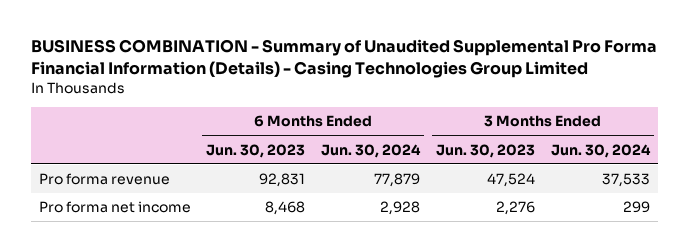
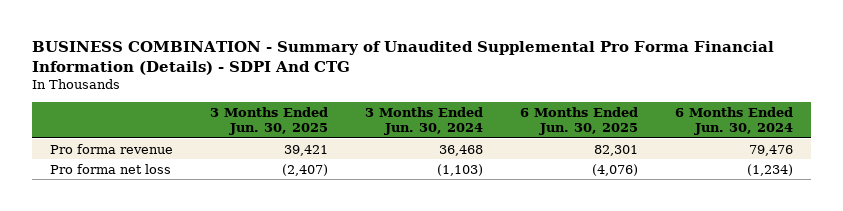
- BUSINESS COMBINATION - Summary of Unaudited Supplemental Pro Forma Financial Information (Details) - Casing Technologies Group Limited
+ BUSINESS COMBINATION - Summary of Unaudited Supplemental Pro Forma Financial Information (Details) - SDPI And CTG
- | 6 Months Ended Jun. 30, 2023 | 6 Months Ended Jun. 30, 2024 | 3 Months Ended Jun. 30, 2023 | 3 Months Ended Jun. 30, 2024
+ | 3 Months Ended Jun. 30, 2025 | 3 Months Ended Jun. 30, 2024 | 6 Months Ended Jun. 30, 2025 | 6 Months Ended Jun. 30, 2024
- Pro forma revenue | 92,831 | 77,879 | 47,524 | 37,533
- Pro forma net income | 8,468 | 2,928 | 2,276 | 299
+ Pro forma revenue | 39,421 | 36,468 | 82,301 | 79,476
+ Pro forma net loss | (2,407) | (1,103) | (4,076) | (1,234)

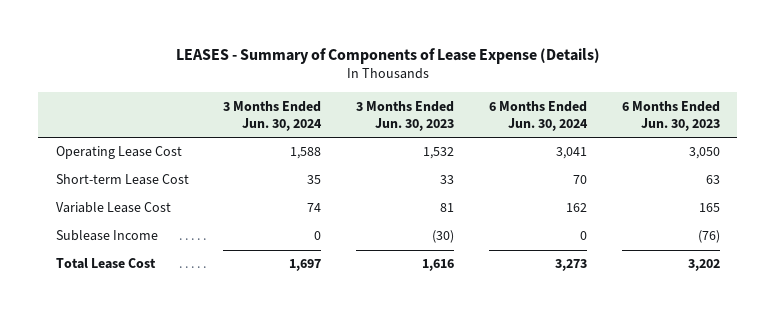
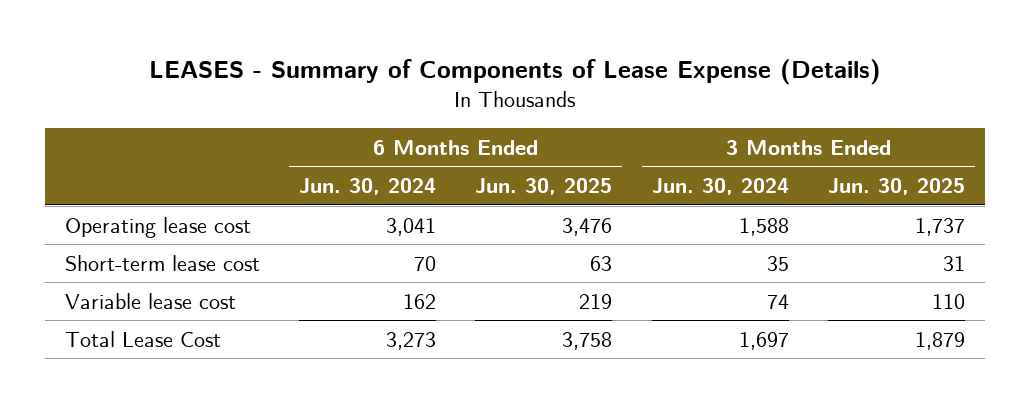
- | 3 Months Ended Jun. 30, 2024 | 3 Months Ended Jun. 30, 2023 | 6 Months Ended Jun. 30, 2024 | 6 Months Ended Jun. 30, 2023
+ | 6 Months Ended Jun. 30, 2024 | 6 Months Ended Jun. 30, 2025 | 3 Months Ended Jun. 30, 2024 | 3 Months Ended Jun. 30, 2025
- Operating Lease Cost | 1,588 | 1,532 | 3,041 | 3,050
- Short-term Lease Cost | 35 | 33 | 70 | 63
- Variable Lease Cost | 74 | 81 | 162 | 165
- Sublease Income | 0 | (30) | 0 | (76)
+ Operating lease cost | 3,041 | 3,476 | 1,588 | 1,737
+ Short-term lease cost | 70 | 63 | 35 | 31
+ Variable lease cost | 162 | 219 | 74 | 110

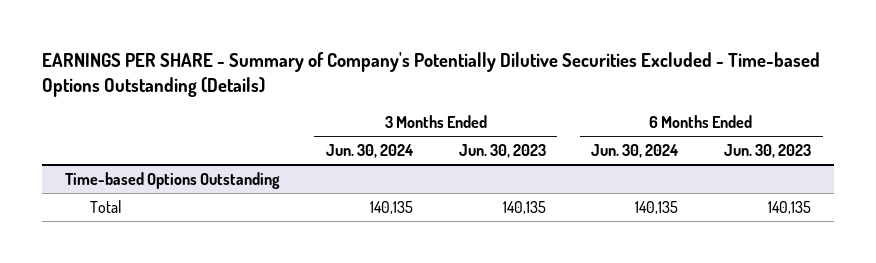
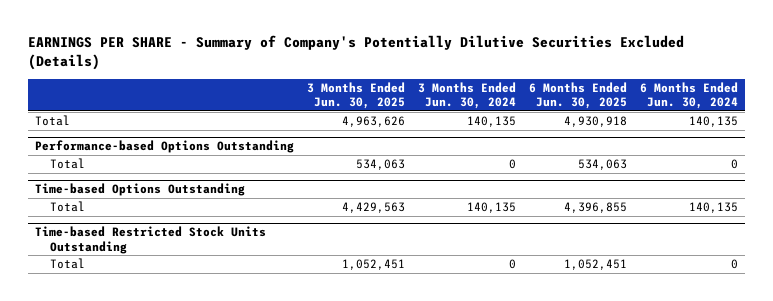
- EARNINGS PER SHARE - Summary of Company's Potentially Dilutive Securities Excluded - Time-based Options Outstanding (Details)
+ EARNINGS PER SHARE - Summary of Company's Potentially Dilutive Securities Excluded (Details)
- | 3 Months Ended Jun. 30, 2024 | 3 Months Ended Jun. 30, 2023 | 6 Months Ended Jun. 30, 2024 | 6 Months Ended Jun. 30, 2023
+ | 3 Months Ended Jun. 30, 2025 | 3 Months Ended Jun. 30, 2024 | 6 Months Ended Jun. 30, 2025 | 6 Months Ended Jun. 30, 2024
+ Total | 4,963,626 | 140,135 | 4,930,918 | 140,135
+ Performance-based Options Outstanding
+ Total | 534,063 | 0 | 534,063 | 0
+ Time-based Restricted Stock Units Outstanding
+ Total | 1,052,451 | 0 | 1,052,451 | 0

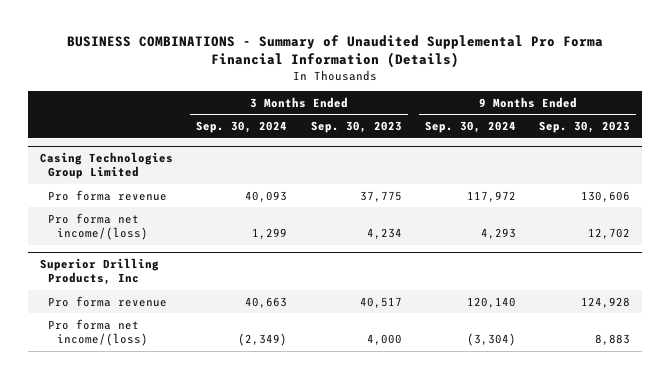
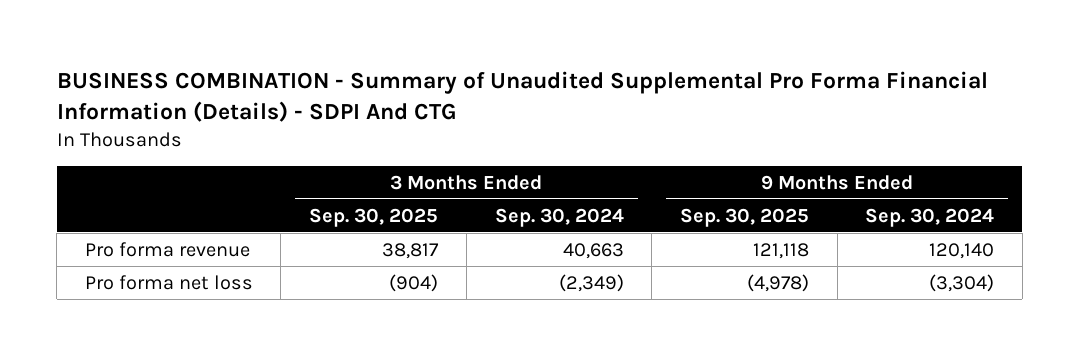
- BUSINESS COMBINATIONS - Summary of Unaudited Supplemental Pro Forma Financial Information (Details)
+ BUSINESS COMBINATION - Summary of Unaudited Supplemental Pro Forma Financial Information (Details) - SDPI And CTG
- | 3 Months Ended Sep. 30, 2024 | 3 Months Ended Sep. 30, 2023 | 9 Months Ended Sep. 30, 2024 | 9 Months Ended Sep. 30, 2023
+ | 3 Months Ended Sep. 30, 2025 | 3 Months Ended Sep. 30, 2024 | 9 Months Ended Sep. 30, 2025 | 9 Months Ended Sep. 30, 2024
- Casing Technologies Group Limited
- Pro forma revenue | 40,093 | 37,775 | 117,972 | 130,606
- Pro forma net income/(loss) | 1,299 | 4,234 | 4,293 | 12,702
- Superior Drilling Products, Inc
- Pro forma net income/(loss) | (2,349) | 4,000 | (3,304) | 8,883
+ Pro forma net loss | (904) | (2,349) | (4,978) | (3,304)

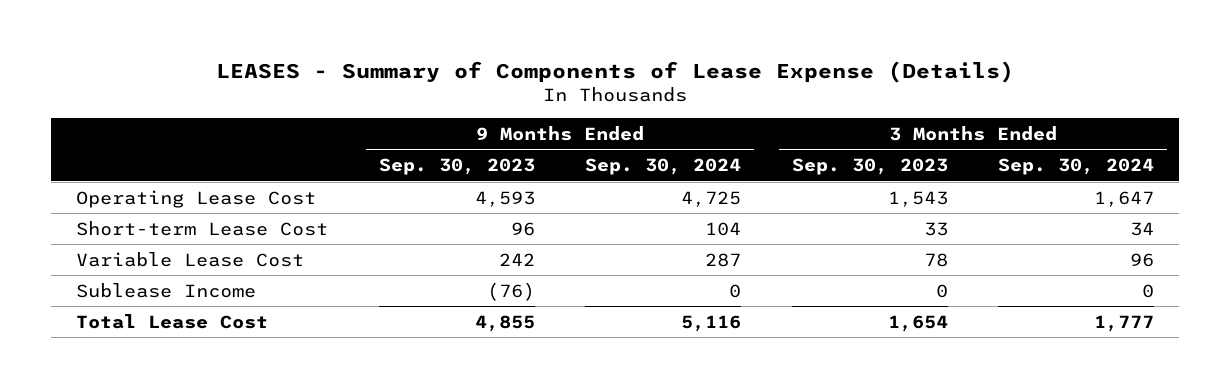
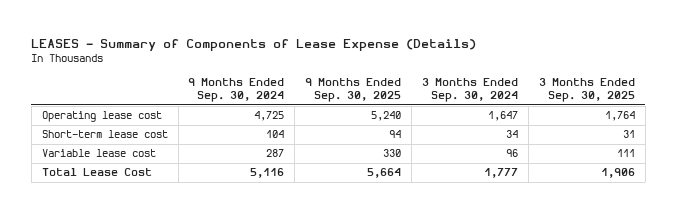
- | 9 Months Ended Sep. 30, 2023 | 9 Months Ended Sep. 30, 2024 | 3 Months Ended Sep. 30, 2023 | 3 Months Ended Sep. 30, 2024
+ | 9 Months Ended Sep. 30, 2024 | 9 Months Ended Sep. 30, 2025 | 3 Months Ended Sep. 30, 2024 | 3 Months Ended Sep. 30, 2025
- Operating Lease Cost | 4,593 | 4,725 | 1,543 | 1,647
- Short-term Lease Cost | 96 | 104 | 33 | 34
- Variable Lease Cost | 242 | 287 | 78 | 96
- Sublease Income | (76) | 0 | 0 | 0
+ Operating lease cost | 4,725 | 5,240 | 1,647 | 1,764
+ Short-term lease cost | 104 | 94 | 34 | 31
+ Variable lease cost | 287 | 330 | 96 | 111

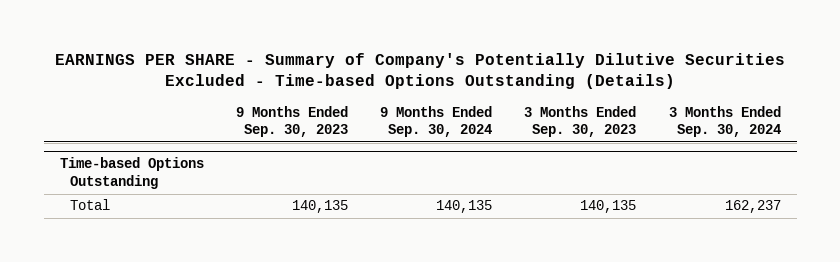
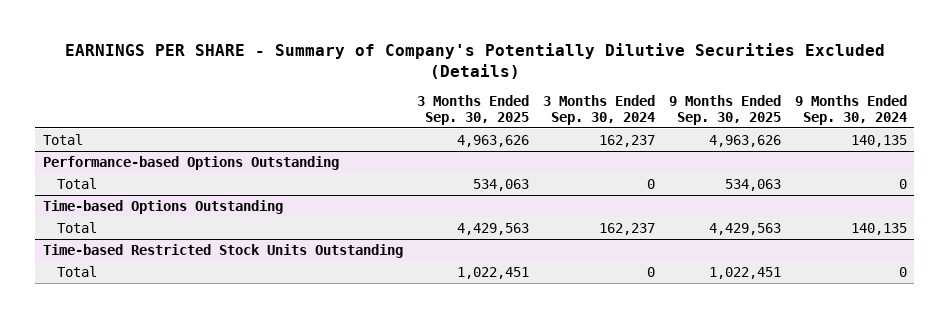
- EARNINGS PER SHARE - Summary of Company's Potentially Dilutive Securities Excluded - Time-based Options Outstanding (Details)
+ EARNINGS PER SHARE - Summary of Company's Potentially Dilutive Securities Excluded (Details)
- | 9 Months Ended Sep. 30, 2023 | 9 Months Ended Sep. 30, 2024 | 3 Months Ended Sep. 30, 2023 | 3 Months Ended Sep. 30, 2024
+ | 3 Months Ended Sep. 30, 2025 | 3 Months Ended Sep. 30, 2024 | 9 Months Ended Sep. 30, 2025 | 9 Months Ended Sep. 30, 2024
+ Total | 4,963,626 | 162,237 | 4,963,626 | 140,135
+ Performance-based Options Outstanding
+ Total | 534,063 | 0 | 534,063 | 0
+ Time-based Restricted Stock Units Outstanding
+ Total | 1,022,451 | 0 | 1,022,451 | 0

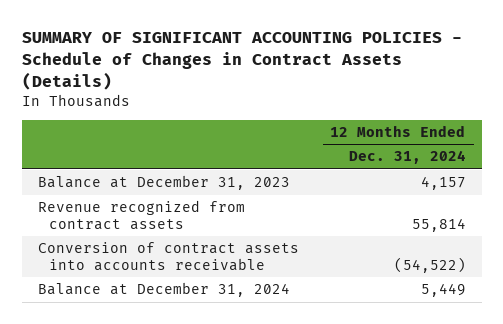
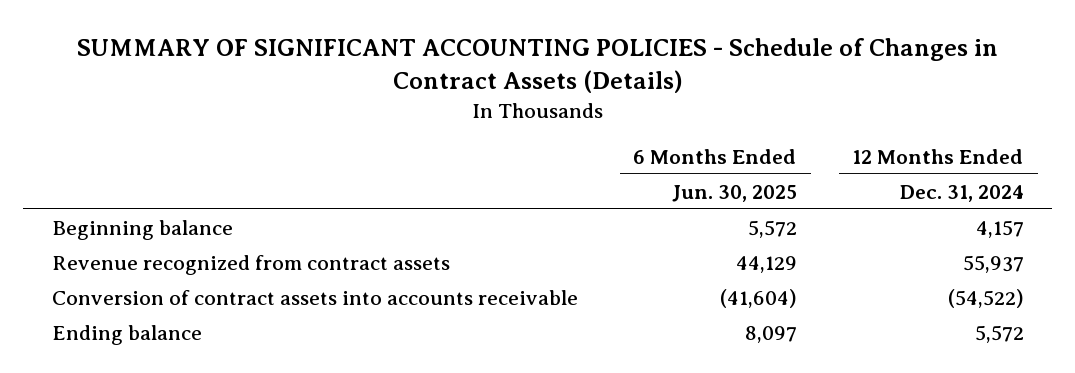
- | 12 Months Ended Dec. 31, 2024
+ | 6 Months Ended Jun. 30, 2025 | 12 Months Ended Dec. 31, 2024
- Balance at December 31, 2023 | 4,157
- Revenue recognized from contract assets | 55,814
+ Beginning balance | 5,572 | 4,157
+ Revenue recognized from contract assets | 44,129 | 55,937
- Balance at December 31, 2024 | 5,449
+ Ending balance | 8,097 | 5,572

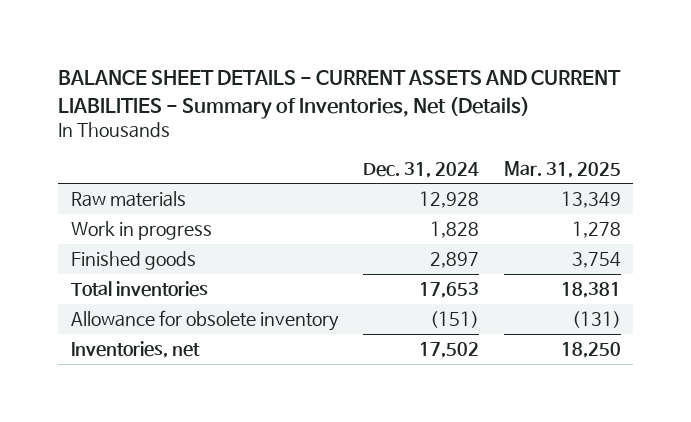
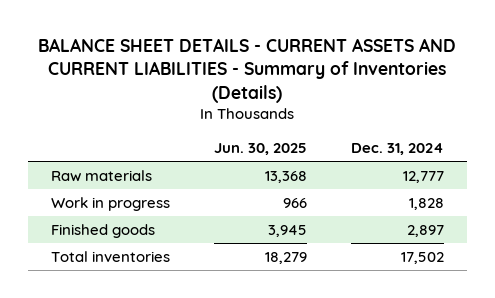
- BALANCE SHEET DETAILS - CURRENT ASSETS AND CURRENT LIABILITIES - Summary of Inventories, Net (Details)
+ BALANCE SHEET DETAILS - CURRENT ASSETS AND CURRENT LIABILITIES - Summary of Inventories (Details)
- | Dec. 31, 2024 | Mar. 31, 2025
+ | Jun. 30, 2025 | Dec. 31, 2024
- Raw materials | 12,928 | 13,349
+ Raw materials | 13,368 | 12,777
- Total inventories | 17,653 | 18,381
- Allowance for obsolete inventory | (151) | (131)
- Inventories, net | 17,502 | 18,250
+ Total inventories | 18,279 | 17,502

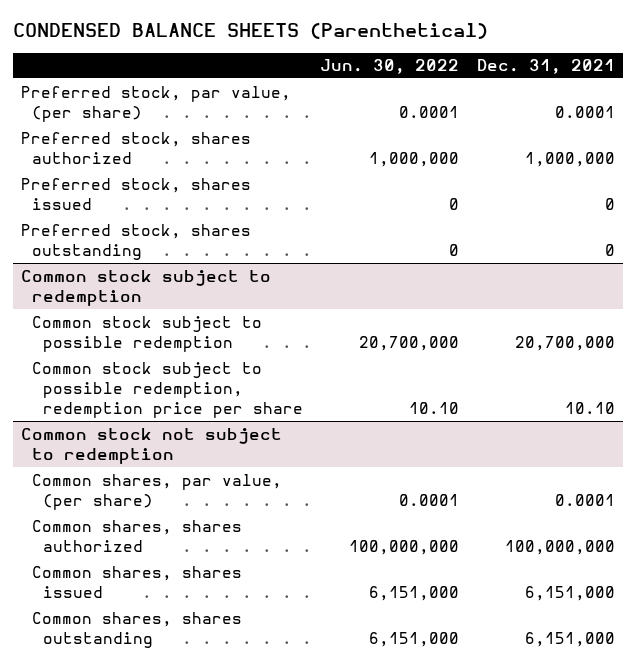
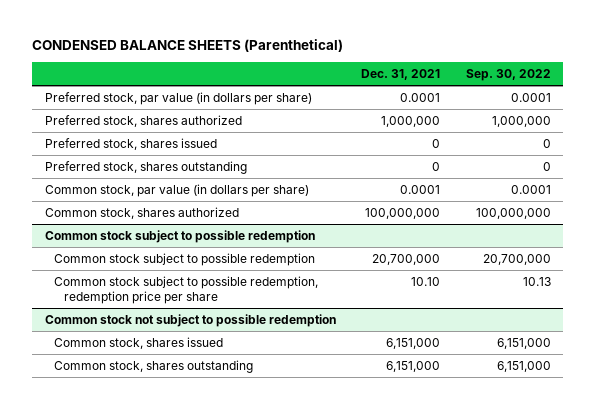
- | Jun. 30, 2022 | Dec. 31, 2021
+ | Dec. 31, 2021 | Sep. 30, 2022
- Preferred stock, par value, (per share) | 0.0001 | 0.0001
+ Preferred stock, par value (in dollars per share) | 0.0001 | 0.0001
- Common stock subject to redemption
+ Common stock, par value (in dollars per share) | 0.0001 | 0.0001
+ Common stock, shares authorized | 100,000,000 | 100,000,000
+ Common stock subject to possible redemption
- Common stock not subject to redemption
- Common shares, par value, (per share) | 0.0001 | 0.0001
- Common shares, shares authorized | 100,000,000 | 100,000,000
- Common shares, shares issued | 6,151,000 | 6,151,000
- Common shares, shares outstanding | 6,151,000 | 6,151,000
+ Common stock not subject to possible redemption
+ Common stock, shares issued | 6,151,000 | 6,151,000
+ Common stock, shares outstanding | 6,151,000 | 6,151,000

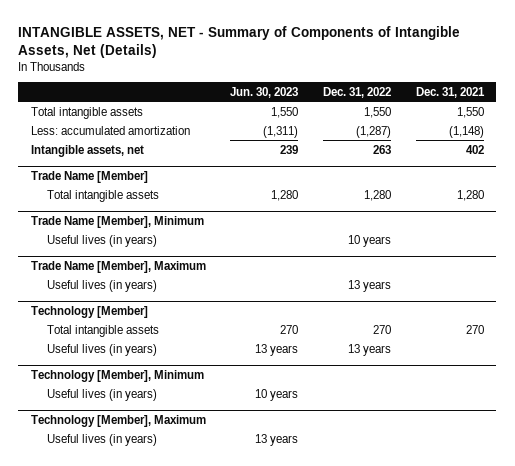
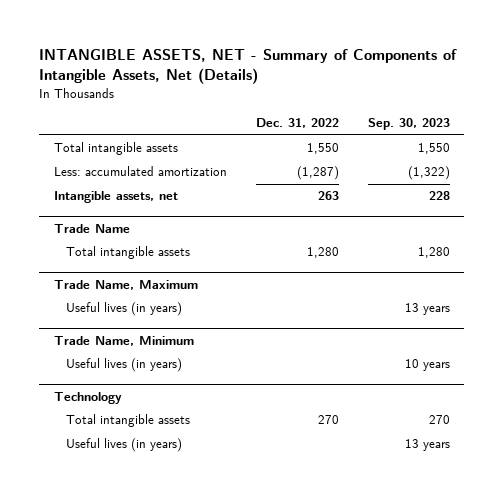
- | Jun. 30, 2023 | Dec. 31, 2022 | Dec. 31, 2021
+ | Dec. 31, 2022 | Sep. 30, 2023
- Trade Name [Member]
+ Trade Name
- Trade Name [Member], Minimum
- Useful lives (in years) | | 10 years |
- Trade Name [Member], Maximum
- Useful lives (in years) | | 13 years |
- Technology [Member]
- Total intangible assets | 270 | 270 | 270
- Useful lives (in years) | 13 years | 13 years |
- Technology [Member], Minimum
+ Trade Name, Maximum
- Technology [Member], Maximum
+ Trade Name, Minimum
+ Technology
+ Total intangible assets | 270 | 270
+ Useful lives (in years) | | 13 years

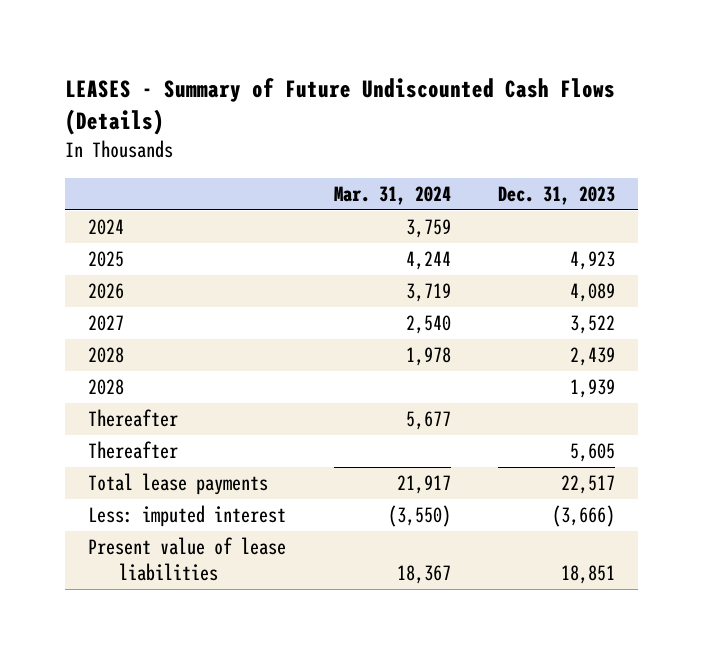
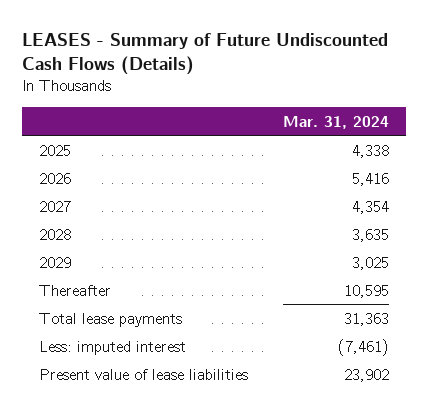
- | Mar. 31, 2024 | Dec. 31, 2023
+ | Mar. 31, 2024
- 2024 | 3,759 |
- 2025 | 4,244 | 4,923
- 2026 | 3,719 | 4,089
- 2027 | 2,540 | 3,522
- 2028 | 1,978 | 2,439
- 2028 | | 1,939
- Thereafter | 5,677 |
- Thereafter | | 5,605
- Total lease payments | 21,917 | 22,517
- Less: imputed interest | (3,550) | (3,666)
- Present value of lease liabilities | 18,367 | 18,851
+ 2025 | 4,338
+ 2026 | 5,416
+ 2027 | 4,354
+ 2028 | 3,635
+ 2029 | 3,025
+ Thereafter | 10,595
+ Total lease payments | 31,363
+ Less: imputed interest | (7,461)
+ Present value of lease liabilities | 23,902

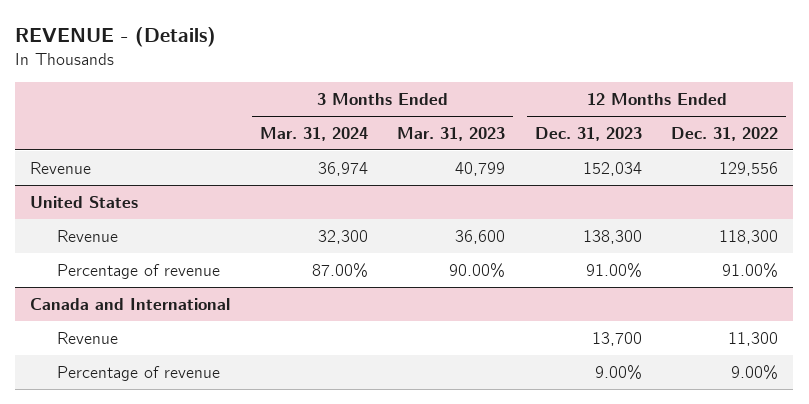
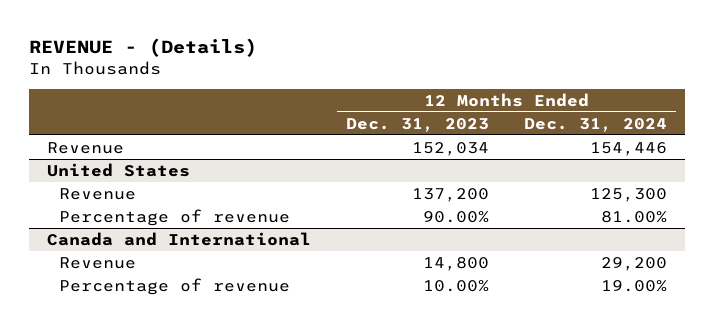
- | 3 Months Ended Mar. 31, 2024 | 3 Months Ended Mar. 31, 2023 | 12 Months Ended Dec. 31, 2023 | 12 Months Ended Dec. 31, 2022
+ | 12 Months Ended Dec. 31, 2023 | 12 Months Ended Dec. 31, 2024
@ United States
- Revenue | 32,300 | 36,600 | 138,300 | 118,300
- Percentage of revenue | 87.00% | 90.00% | 91.00% | 91.00%
+ Revenue | 137,200 | 125,300
+ Percentage of revenue | 90.00% | 81.00%
@ Canada and International
- Revenue | | | 13,700 | 11,300
- Percentage of revenue | | | 9.00% | 9.00%
+ Revenue | 14,800 | 29,200
+ Percentage of revenue | 10.00% | 19.00%

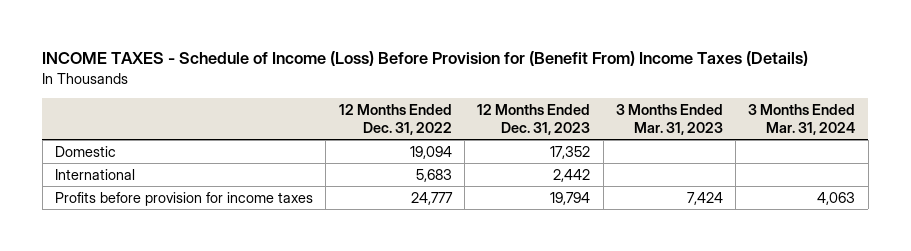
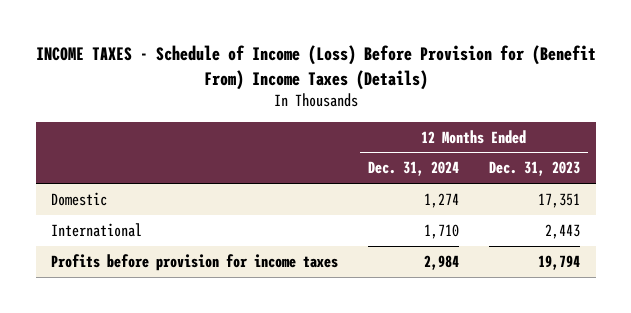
- | 12 Months Ended Dec. 31, 2022 | 12 Months Ended Dec. 31, 2023 | 3 Months Ended Mar. 31, 2023 | 3 Months Ended Mar. 31, 2024
+ | 12 Months Ended Dec. 31, 2024 | 12 Months Ended Dec. 31, 2023
- Domestic | 19,094 | 17,352 | |
- International | 5,683 | 2,442 | |
+ Domestic | 1,274 | 17,351
+ International | 1,710 | 2,443

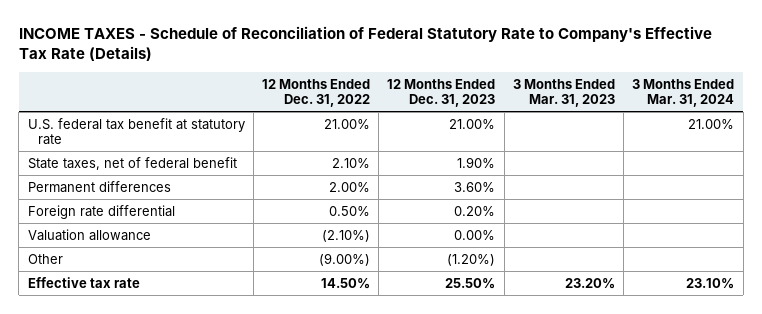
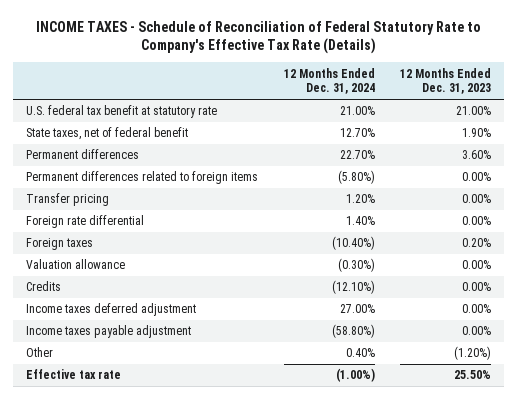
- | 12 Months Ended Dec. 31, 2022 | 12 Months Ended Dec. 31, 2023 | 3 Months Ended Mar. 31, 2023 | 3 Months Ended Mar. 31, 2024
+ | 12 Months Ended Dec. 31, 2024 | 12 Months Ended Dec. 31, 2023
- Foreign rate differential | 0.50% | 0.20% | |
+ Permanent differences related to foreign items | (5.80%) | 0.00%
+ Transfer pricing | 1.20% | 0.00%
+ Foreign rate differential | 1.40% | 0.00%
+ Foreign taxes | (10.40%) | 0.20%
+ Credits | (12.10%) | 0.00%
+ Income taxes deferred adjustment | 27.00% | 0.00%
+ Income taxes payable adjustment | (58.80%) | 0.00%

